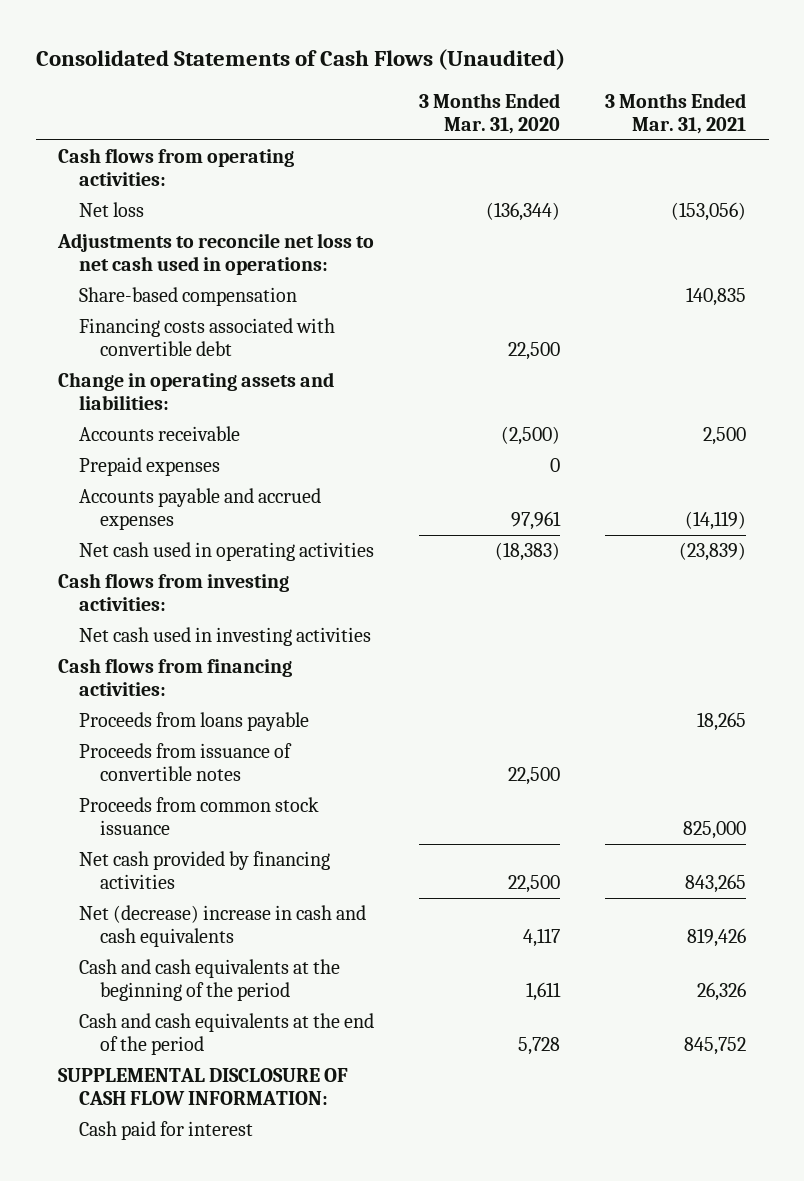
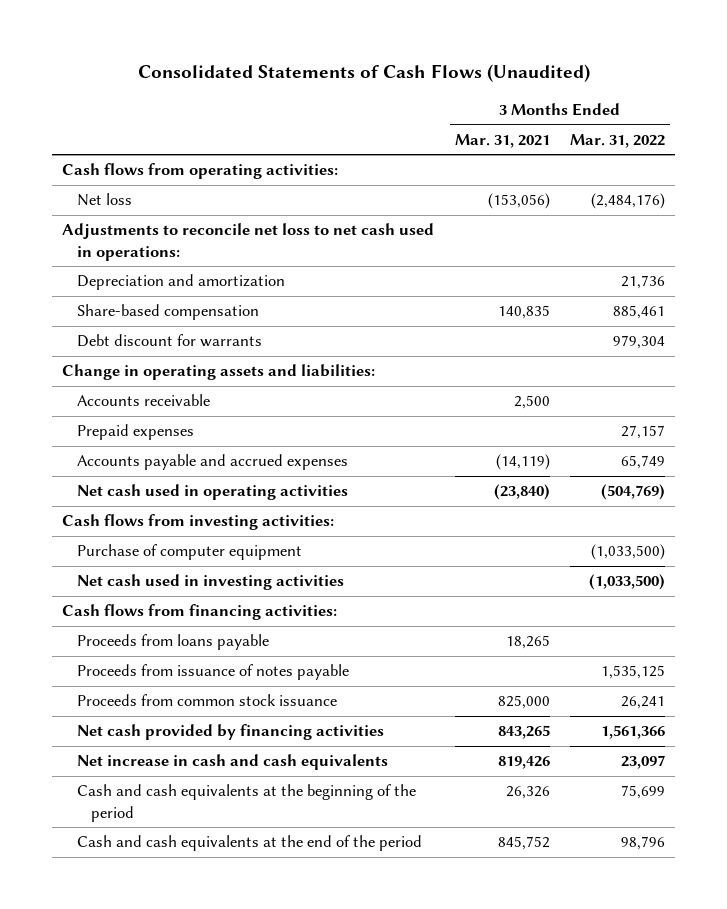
- | 3 Months Ended Mar. 31, 2020 | 3 Months Ended Mar. 31, 2021
+ | 3 Months Ended Mar. 31, 2021 | 3 Months Ended Mar. 31, 2022
+ Depreciation and amortization | | 21,736
- Financing costs associated with convertible debt | 22,500 |
+ Debt discount for warrants | | 979,304
- Net cash used in operating activities | (18,383) | (23,839)
+ Net cash used in operating activities | (23,840) | (504,769)
+ Purchase of computer equipment | | (1,033,500)
- Proceeds from issuance of convertible notes | 22,500 |
+ Proceeds from issuance of notes payable | | 1,535,125
- Net (decrease) increase in cash and cash equivalents | 4,117 | 819,426
+ Net increase in cash and cash equivalents | 819,426 | 23,097
- SUPPLEMENTAL DISCLOSURE OF CASH FLOW INFORMATION:
- Cash paid for interest

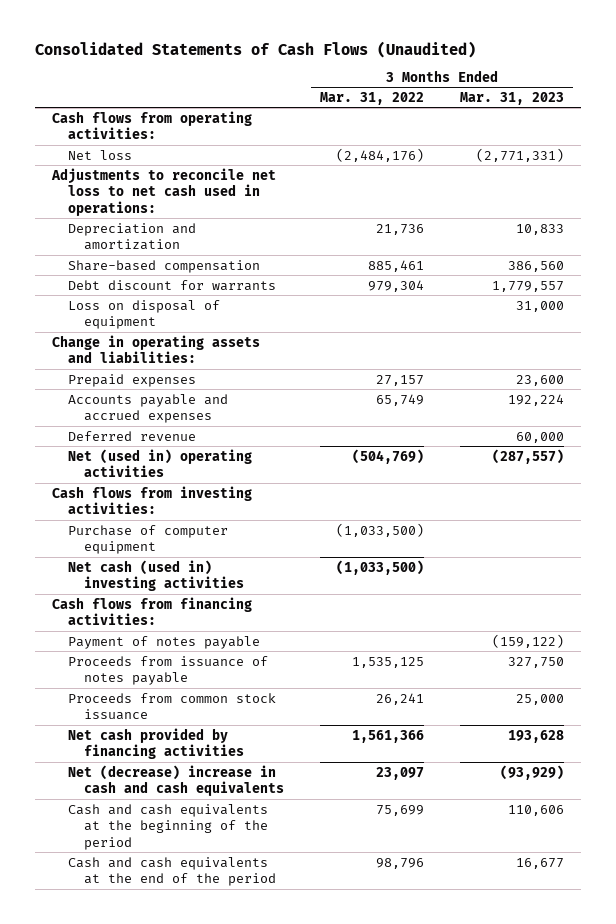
- | 3 Months Ended Mar. 31, 2021 | 3 Months Ended Mar. 31, 2022
+ | 3 Months Ended Mar. 31, 2022 | 3 Months Ended Mar. 31, 2023
+ Loss on disposal of equipment | | 31,000
- Accounts receivable | 2,500 |
- Net cash used in operating activities | (23,840) | (504,769)
+ Deferred revenue | | 60,000
+ Net (used in) operating activities | (504,769) | (287,557)
- Net cash used in investing activities | | (1,033,500)
+ Net cash (used in) investing activities | (1,033,500) |
- Proceeds from loans payable | 18,265 |
+ Payment of notes payable | | (159,122)
- Net increase in cash and cash equivalents | 819,426 | 23,097
+ Net (decrease) increase in cash and cash equivalents | 23,097 | (93,929)

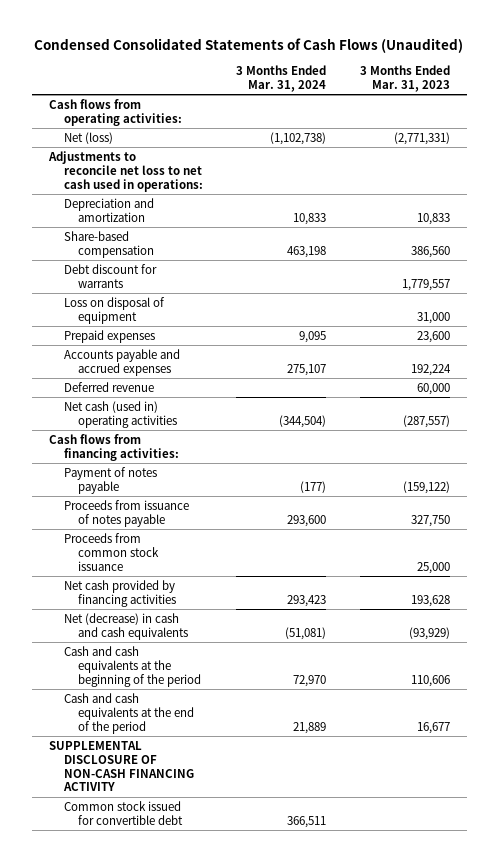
- Consolidated Statements of Cash Flows (Unaudited)
+ Condensed Consolidated Statements of Cash Flows (Unaudited)
- | 3 Months Ended Mar. 31, 2022 | 3 Months Ended Mar. 31, 2023
+ | 3 Months Ended Mar. 31, 2024 | 3 Months Ended Mar. 31, 2023
- Net loss | (2,484,176) | (2,771,331)
+ Net (loss) | (1,102,738) | (2,771,331)
- Change in operating assets and liabilities:
- Net (used in) operating activities | (504,769) | (287,557)
- Cash flows from investing activities:
- Purchase of computer equipment | (1,033,500) |
- Net cash (used in) investing activities | (1,033,500) |
+ Net cash (used in) operating activities | (344,504) | (287,557)
- Net (decrease) increase in cash and cash equivalents | 23,097 | (93,929)
+ Net (decrease) in cash and cash equivalents | (51,081) | (93,929)
+ SUPPLEMENTAL DISCLOSURE OF NON-CASH FINANCING ACTIVITY
+ Common stock issued for convertible debt | 366,511 |

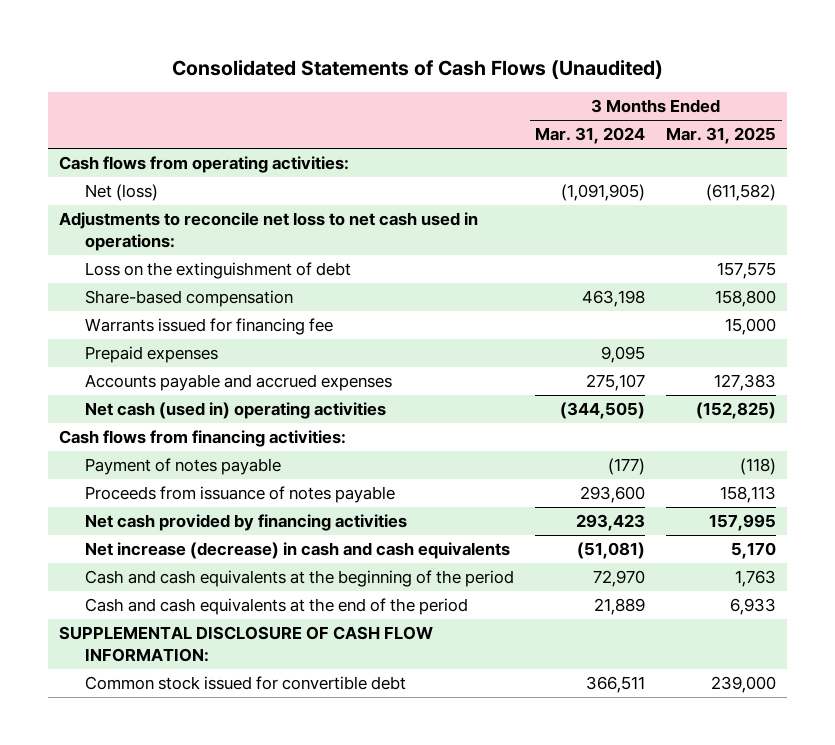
- Condensed Consolidated Statements of Cash Flows (Unaudited)
+ Consolidated Statements of Cash Flows (Unaudited)
- | 3 Months Ended Mar. 31, 2024 | 3 Months Ended Mar. 31, 2023
+ | 3 Months Ended Mar. 31, 2024 | 3 Months Ended Mar. 31, 2025
- Net (loss) | (1,102,738) | (2,771,331)
+ Net (loss) | (1,091,905) | (611,582)
- Depreciation and amortization | 10,833 | 10,833
+ Loss on the extinguishment of debt | | 157,575
- Debt discount for warrants | | 1,779,557
- Loss on disposal of equipment | | 31,000
+ Warrants issued for financing fee | | 15,000
- Deferred revenue | | 60,000
- Net cash (used in) operating activities | (344,504) | (287,557)
+ Net cash (used in) operating activities | (344,505) | (152,825)
- Proceeds from common stock issuance | | 25,000
- Net (decrease) in cash and cash equivalents | (51,081) | (93,929)
+ Net increase (decrease) in cash and cash equivalents | (51,081) | 5,170
- SUPPLEMENTAL DISCLOSURE OF NON-CASH FINANCING ACTIVITY
+ SUPPLEMENTAL DISCLOSURE OF CASH FLOW INFORMATION:

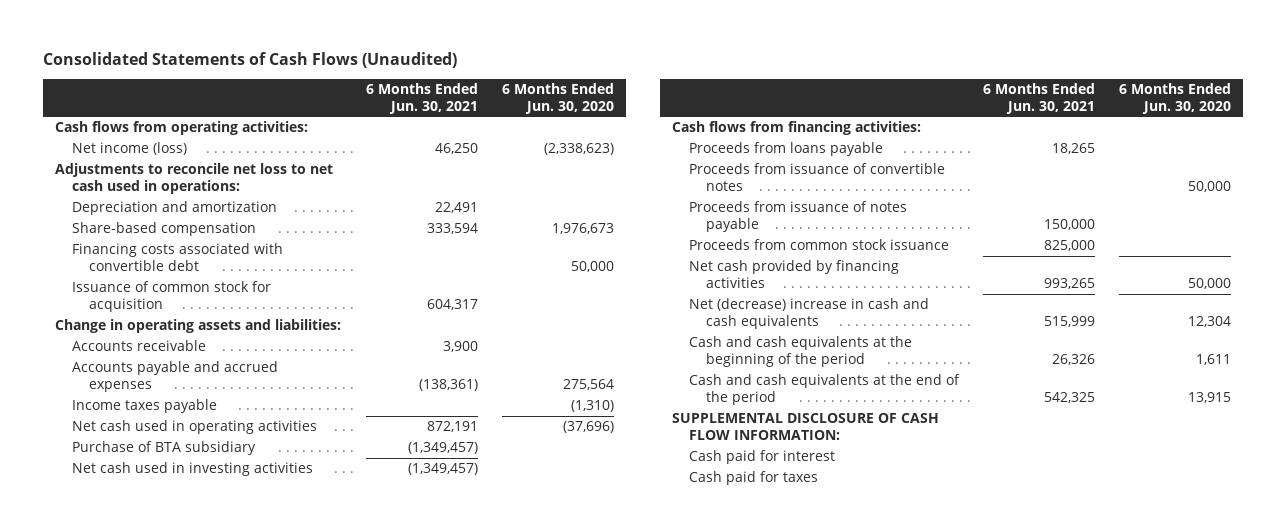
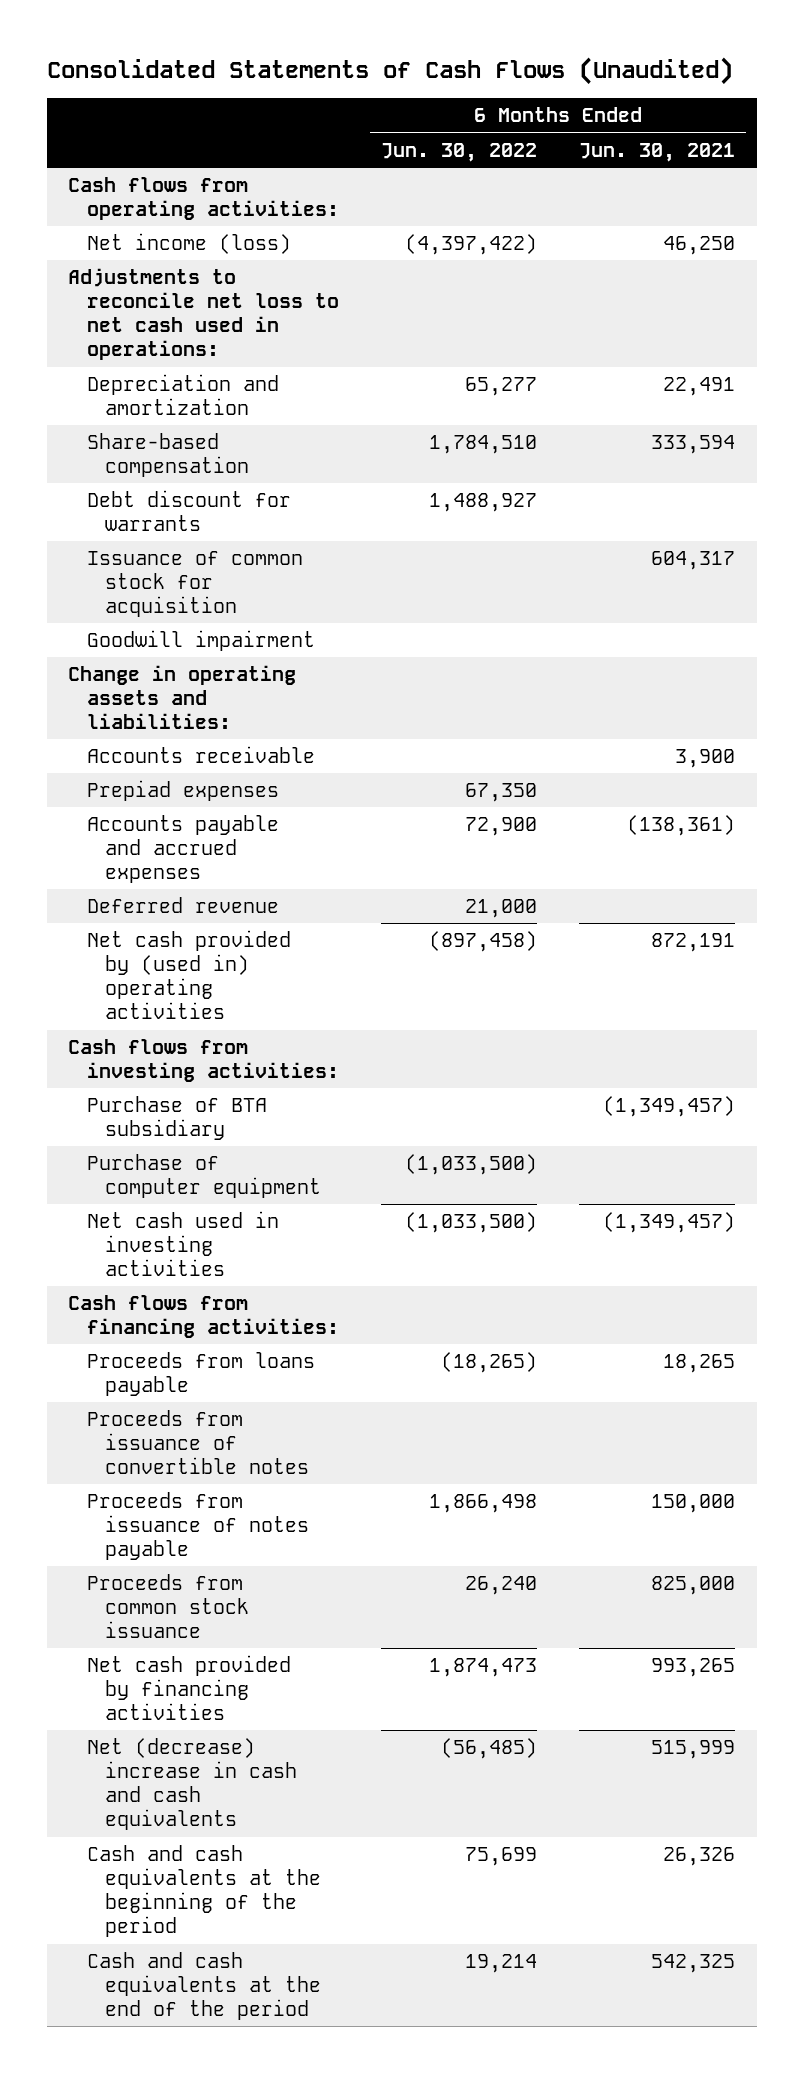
- | 6 Months Ended Jun. 30, 2021 | 6 Months Ended Jun. 30, 2020
+ | 6 Months Ended Jun. 30, 2022 | 6 Months Ended Jun. 30, 2021
- Financing costs associated with convertible debt | | 50,000
+ Debt discount for warrants | 1,488,927 |
+ Goodwill impairment
+ Prepiad expenses | 67,350 |
- Income taxes payable | | (1,310)
- Net cash used in operating activities | 872,191 | (37,696)
+ Deferred revenue | 21,000 |
+ Net cash provided by (used in) operating activities | (897,458) | 872,191
+ Cash flows from investing activities:
+ Purchase of computer equipment | (1,033,500) |
- SUPPLEMENTAL DISCLOSURE OF CASH FLOW INFORMATION:
- Cash paid for interest
- Cash paid for taxes

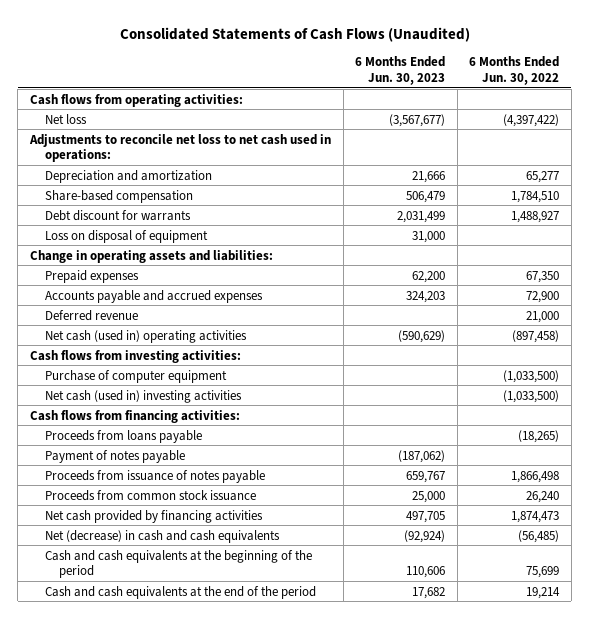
- | 6 Months Ended Jun. 30, 2022 | 6 Months Ended Jun. 30, 2021
+ | 6 Months Ended Jun. 30, 2023 | 6 Months Ended Jun. 30, 2022
- Net income (loss) | (4,397,422) | 46,250
+ Net loss | (3,567,677) | (4,397,422)
- Issuance of common stock for acquisition | | 604,317
- Goodwill impairment
+ Loss on disposal of equipment | 31,000 |
- Accounts receivable | | 3,900
- Prepiad expenses | 67,350 |
+ Prepaid expenses | 62,200 | 67,350
- Net cash provided by (used in) operating activities | (897,458) | 872,191
+ Net cash (used in) operating activities | (590,629) | (897,458)
- Purchase of BTA subsidiary | | (1,349,457)
- Net cash used in investing activities | (1,033,500) | (1,349,457)
+ Net cash (used in) investing activities | | (1,033,500)
- Proceeds from issuance of convertible notes
+ Payment of notes payable | (187,062) |
- Net (decrease) increase in cash and cash equivalents | (56,485) | 515,999
+ Net (decrease) in cash and cash equivalents | (92,924) | (56,485)

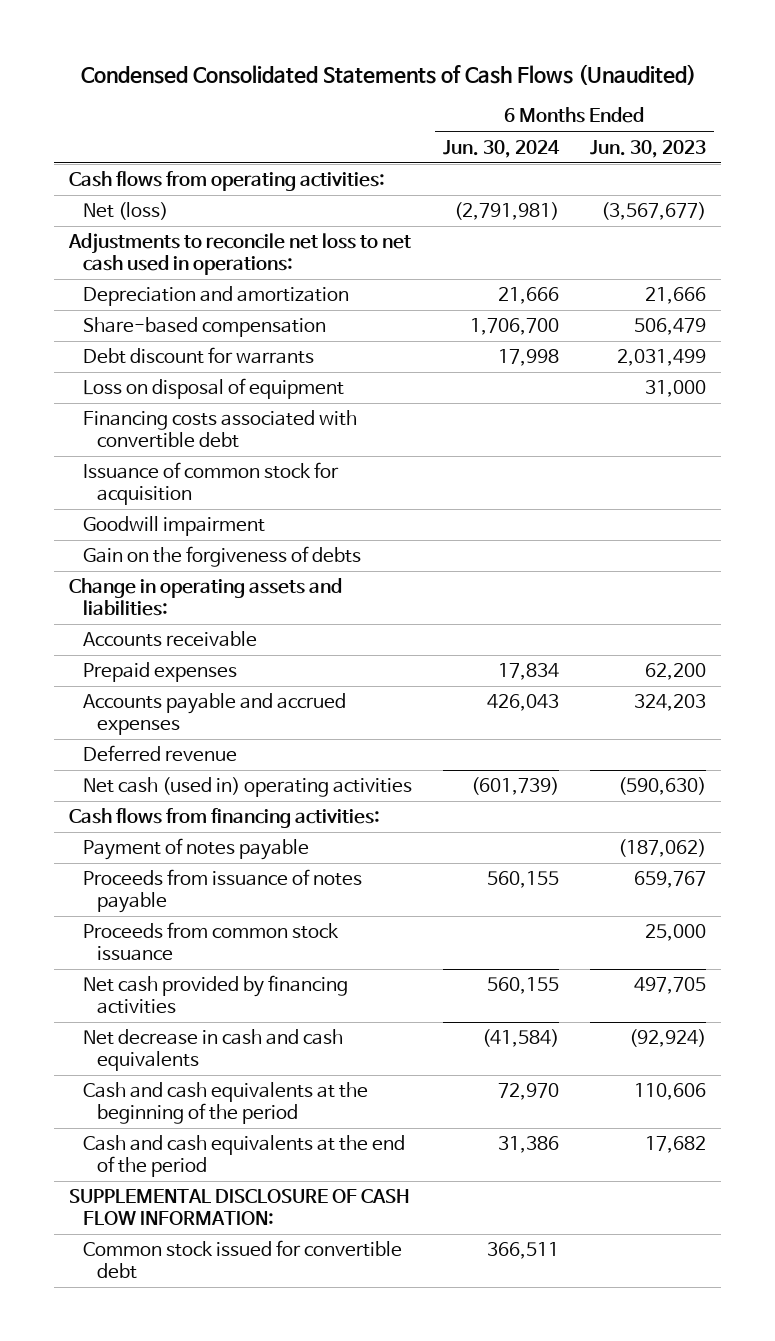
- Consolidated Statements of Cash Flows (Unaudited)
+ Condensed Consolidated Statements of Cash Flows (Unaudited)
- | 6 Months Ended Jun. 30, 2023 | 6 Months Ended Jun. 30, 2022
+ | 6 Months Ended Jun. 30, 2024 | 6 Months Ended Jun. 30, 2023
- Net loss | (3,567,677) | (4,397,422)
+ Net (loss) | (2,791,981) | (3,567,677)
+ Financing costs associated with convertible debt
+ Issuance of common stock for acquisition
+ Goodwill impairment
+ Gain on the forgiveness of debts
+ Accounts receivable
- Net cash (used in) operating activities | (590,629) | (897,458)
- Cash flows from investing activities:
- Purchase of computer equipment | | (1,033,500)
- Net cash (used in) investing activities | | (1,033,500)
+ Net cash (used in) operating activities | (601,739) | (590,630)
- Proceeds from loans payable | | (18,265)
- Net (decrease) in cash and cash equivalents | (92,924) | (56,485)
+ Net decrease in cash and cash equivalents | (41,584) | (92,924)
+ SUPPLEMENTAL DISCLOSURE OF CASH FLOW INFORMATION:
+ Common stock issued for convertible debt | 366,511 |

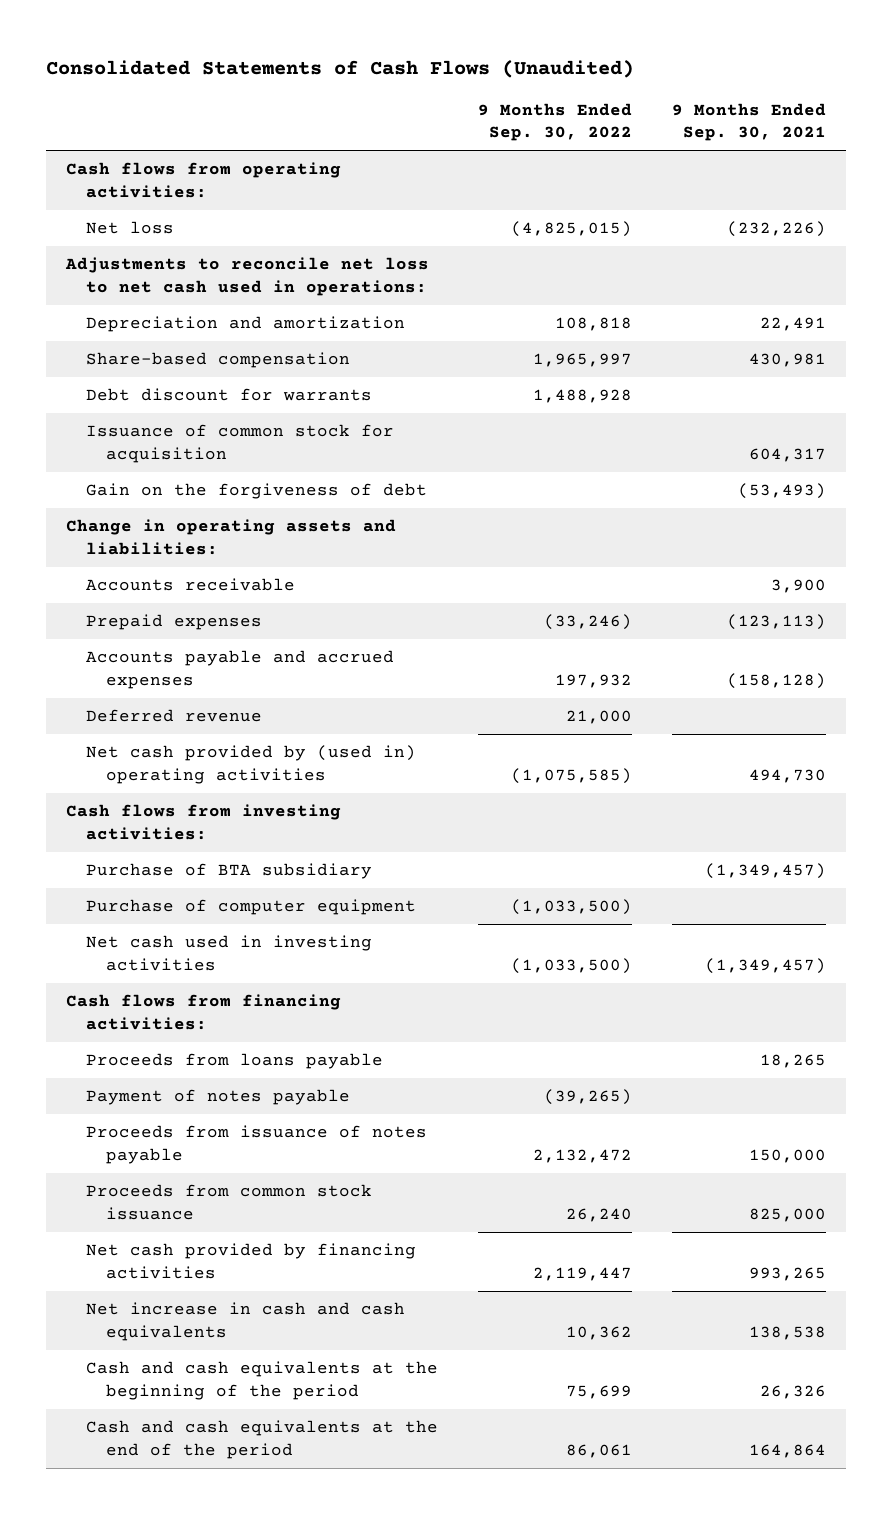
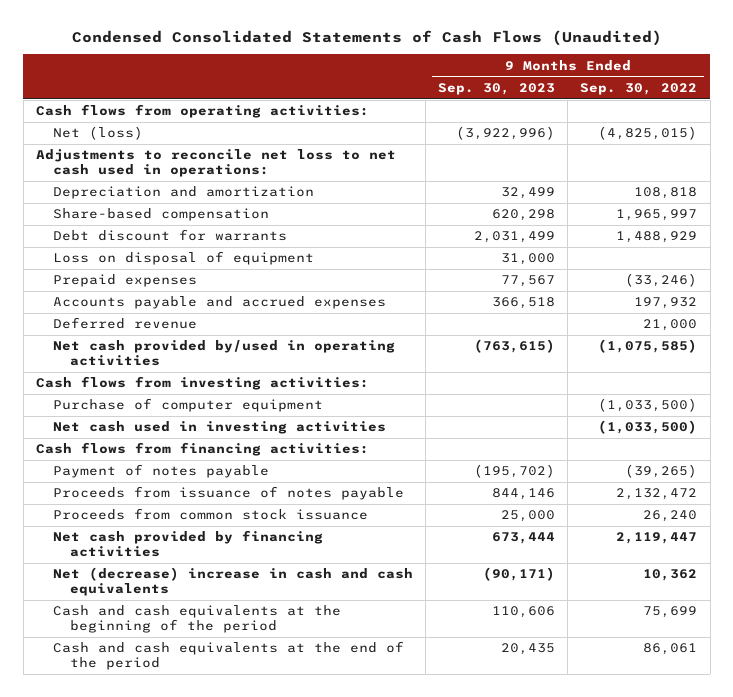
- Consolidated Statements of Cash Flows (Unaudited)
+ Condensed Consolidated Statements of Cash Flows (Unaudited)
- | 9 Months Ended Sep. 30, 2022 | 9 Months Ended Sep. 30, 2021
+ | 9 Months Ended Sep. 30, 2023 | 9 Months Ended Sep. 30, 2022
- Net loss | (4,825,015) | (232,226)
+ Net (loss) | (3,922,996) | (4,825,015)
- Debt discount for warrants | 1,488,928 |
- Issuance of common stock for acquisition | | 604,317
- Gain on the forgiveness of debt | | (53,493)
- Change in operating assets and liabilities:
- Accounts receivable | | 3,900
+ Debt discount for warrants | 2,031,499 | 1,488,929
+ Loss on disposal of equipment | 31,000 |
- Net cash provided by (used in) operating activities | (1,075,585) | 494,730
+ Net cash provided by/used in operating activities | (763,615) | (1,075,585)
- Purchase of BTA subsidiary | | (1,349,457)
- Proceeds from loans payable | | 18,265
- Net increase in cash and cash equivalents | 10,362 | 138,538
+ Net (decrease) increase in cash and cash equivalents | (90,171) | 10,362

